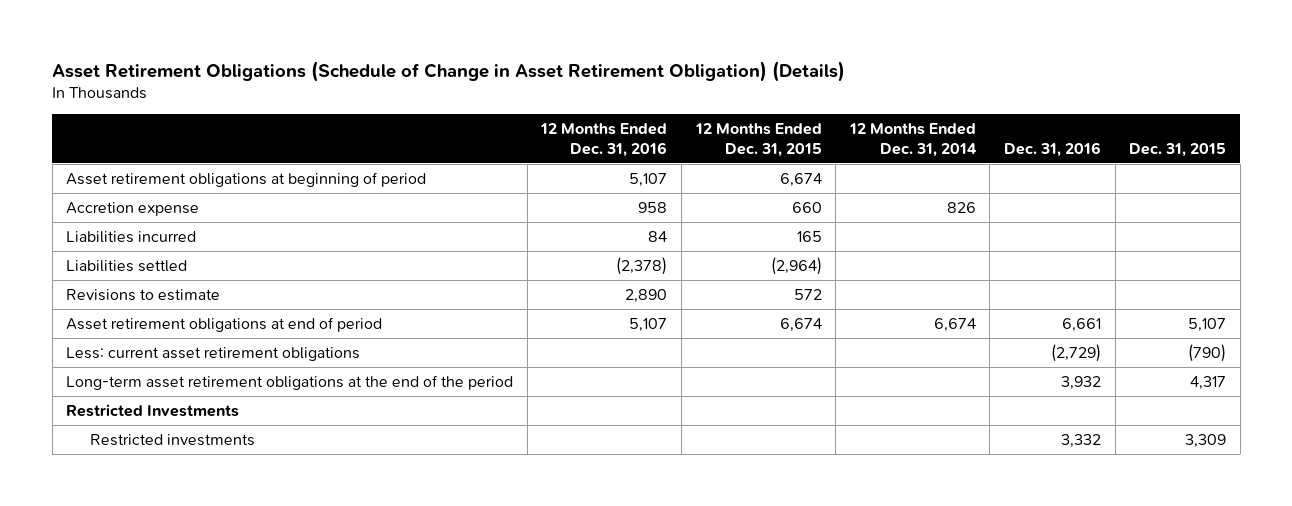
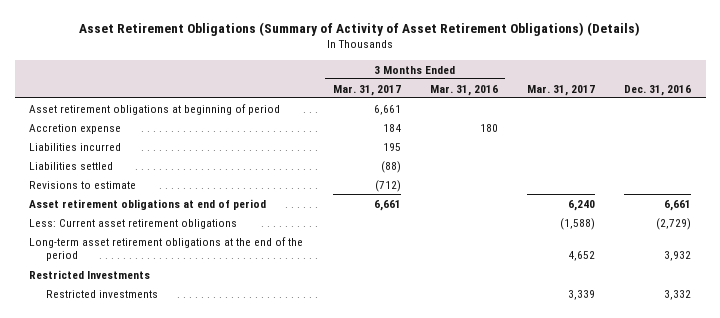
- Asset Retirement Obligations (Schedule of Change in Asset Retirement Obligation) (Details)
+ Asset Retirement Obligations (Summary of Activity of Asset Retirement Obligations) (Details)
- | 12 Months Ended Dec. 31, 2016 | 12 Months Ended Dec. 31, 2015 | 12 Months Ended Dec. 31, 2014 | Dec. 31, 2016 | Dec. 31, 2015
+ | 3 Months Ended Mar. 31, 2017 | 3 Months Ended Mar. 31, 2016 | Mar. 31, 2017 | Dec. 31, 2016
- Less: current asset retirement obligations | | | | (2,729) | (790)
+ Less: Current asset retirement obligations | | | (1,588) | (2,729)

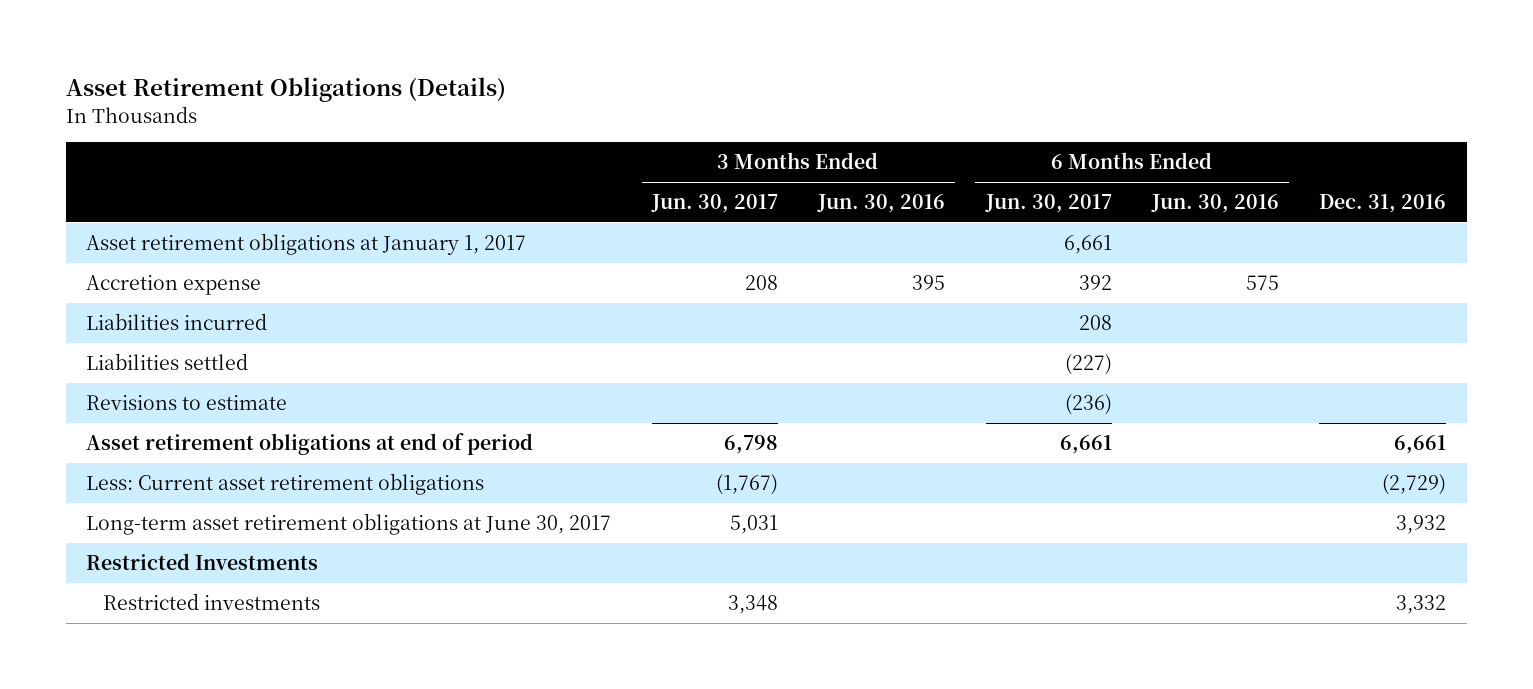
- Asset Retirement Obligations (Summary of Activity of Asset Retirement Obligations) (Details)
+ Asset Retirement Obligations (Details)
- | 3 Months Ended Mar. 31, 2017 | 3 Months Ended Mar. 31, 2016 | Mar. 31, 2017 | Dec. 31, 2016
+ | 3 Months Ended Jun. 30, 2017 | 3 Months Ended Jun. 30, 2016 | 6 Months Ended Jun. 30, 2017 | 6 Months Ended Jun. 30, 2016 | Dec. 31, 2016
- Asset retirement obligations at beginning of period | 6,661 | | |
+ Asset retirement obligations at January 1, 2017 | | | 6,661 | |
- Long-term asset retirement obligations at the end of the period | | | 4,652 | 3,932
+ Long-term asset retirement obligations at June 30, 2017 | 5,031 | | | | 3,932

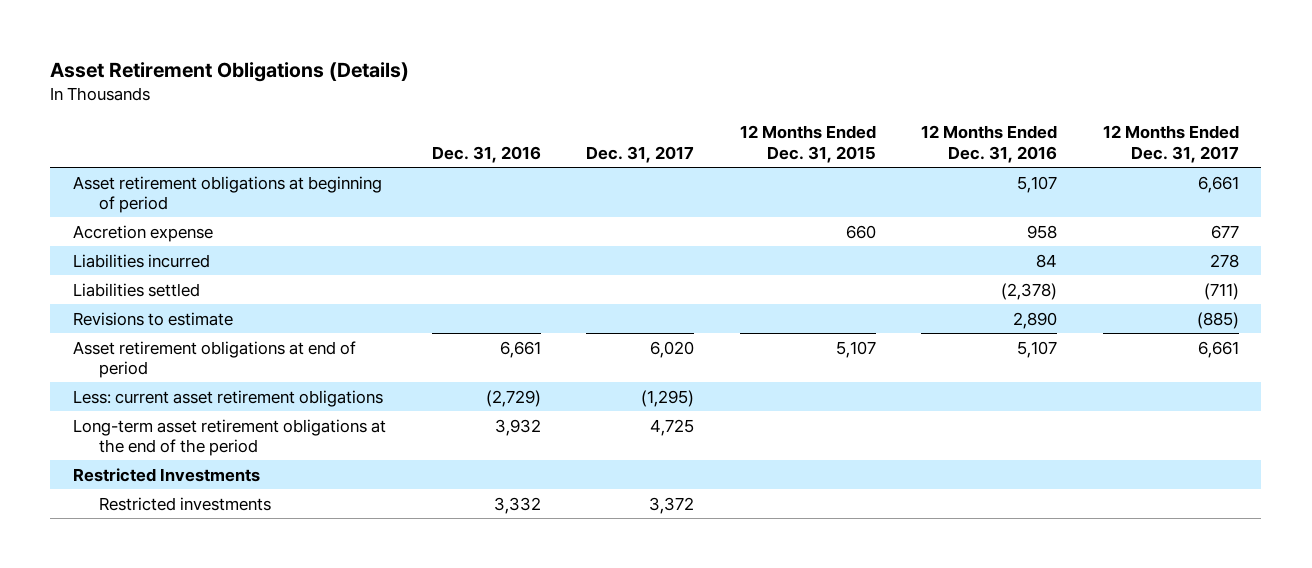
- | 3 Months Ended Jun. 30, 2017 | 3 Months Ended Jun. 30, 2016 | 6 Months Ended Jun. 30, 2017 | 6 Months Ended Jun. 30, 2016 | Dec. 31, 2016
+ | Dec. 31, 2016 | Dec. 31, 2017 | 12 Months Ended Dec. 31, 2015 | 12 Months Ended Dec. 31, 2016 | 12 Months Ended Dec. 31, 2017
- Asset retirement obligations at January 1, 2017 | | | 6,661 | |
+ Asset retirement obligations at beginning of period | | | | 5,107 | 6,661
- Less: Current asset retirement obligations | (1,767) | | | | (2,729)
- Long-term asset retirement obligations at June 30, 2017 | 5,031 | | | | 3,932
+ Less: current asset retirement obligations | (2,729) | (1,295) | | |
+ Long-term asset retirement obligations at the end of the period | 3,932 | 4,725 | | |

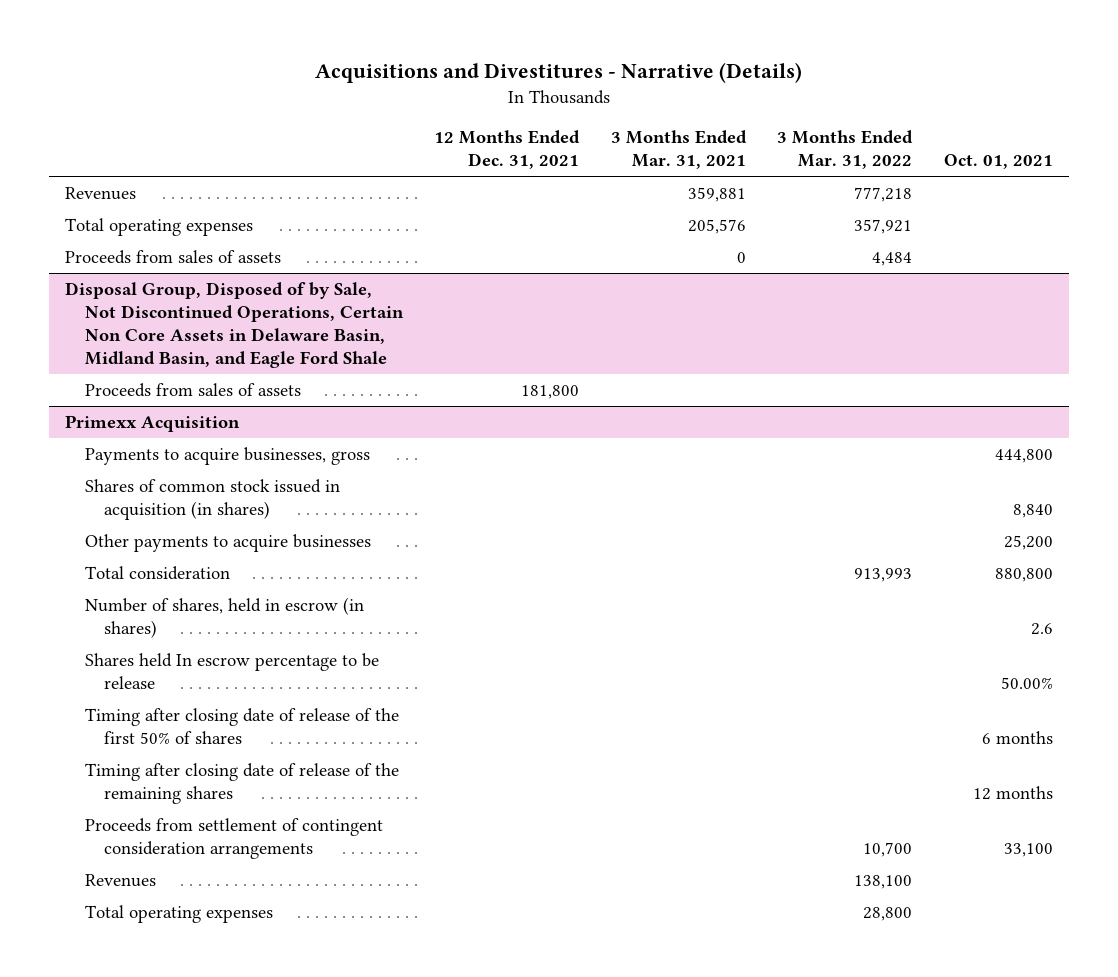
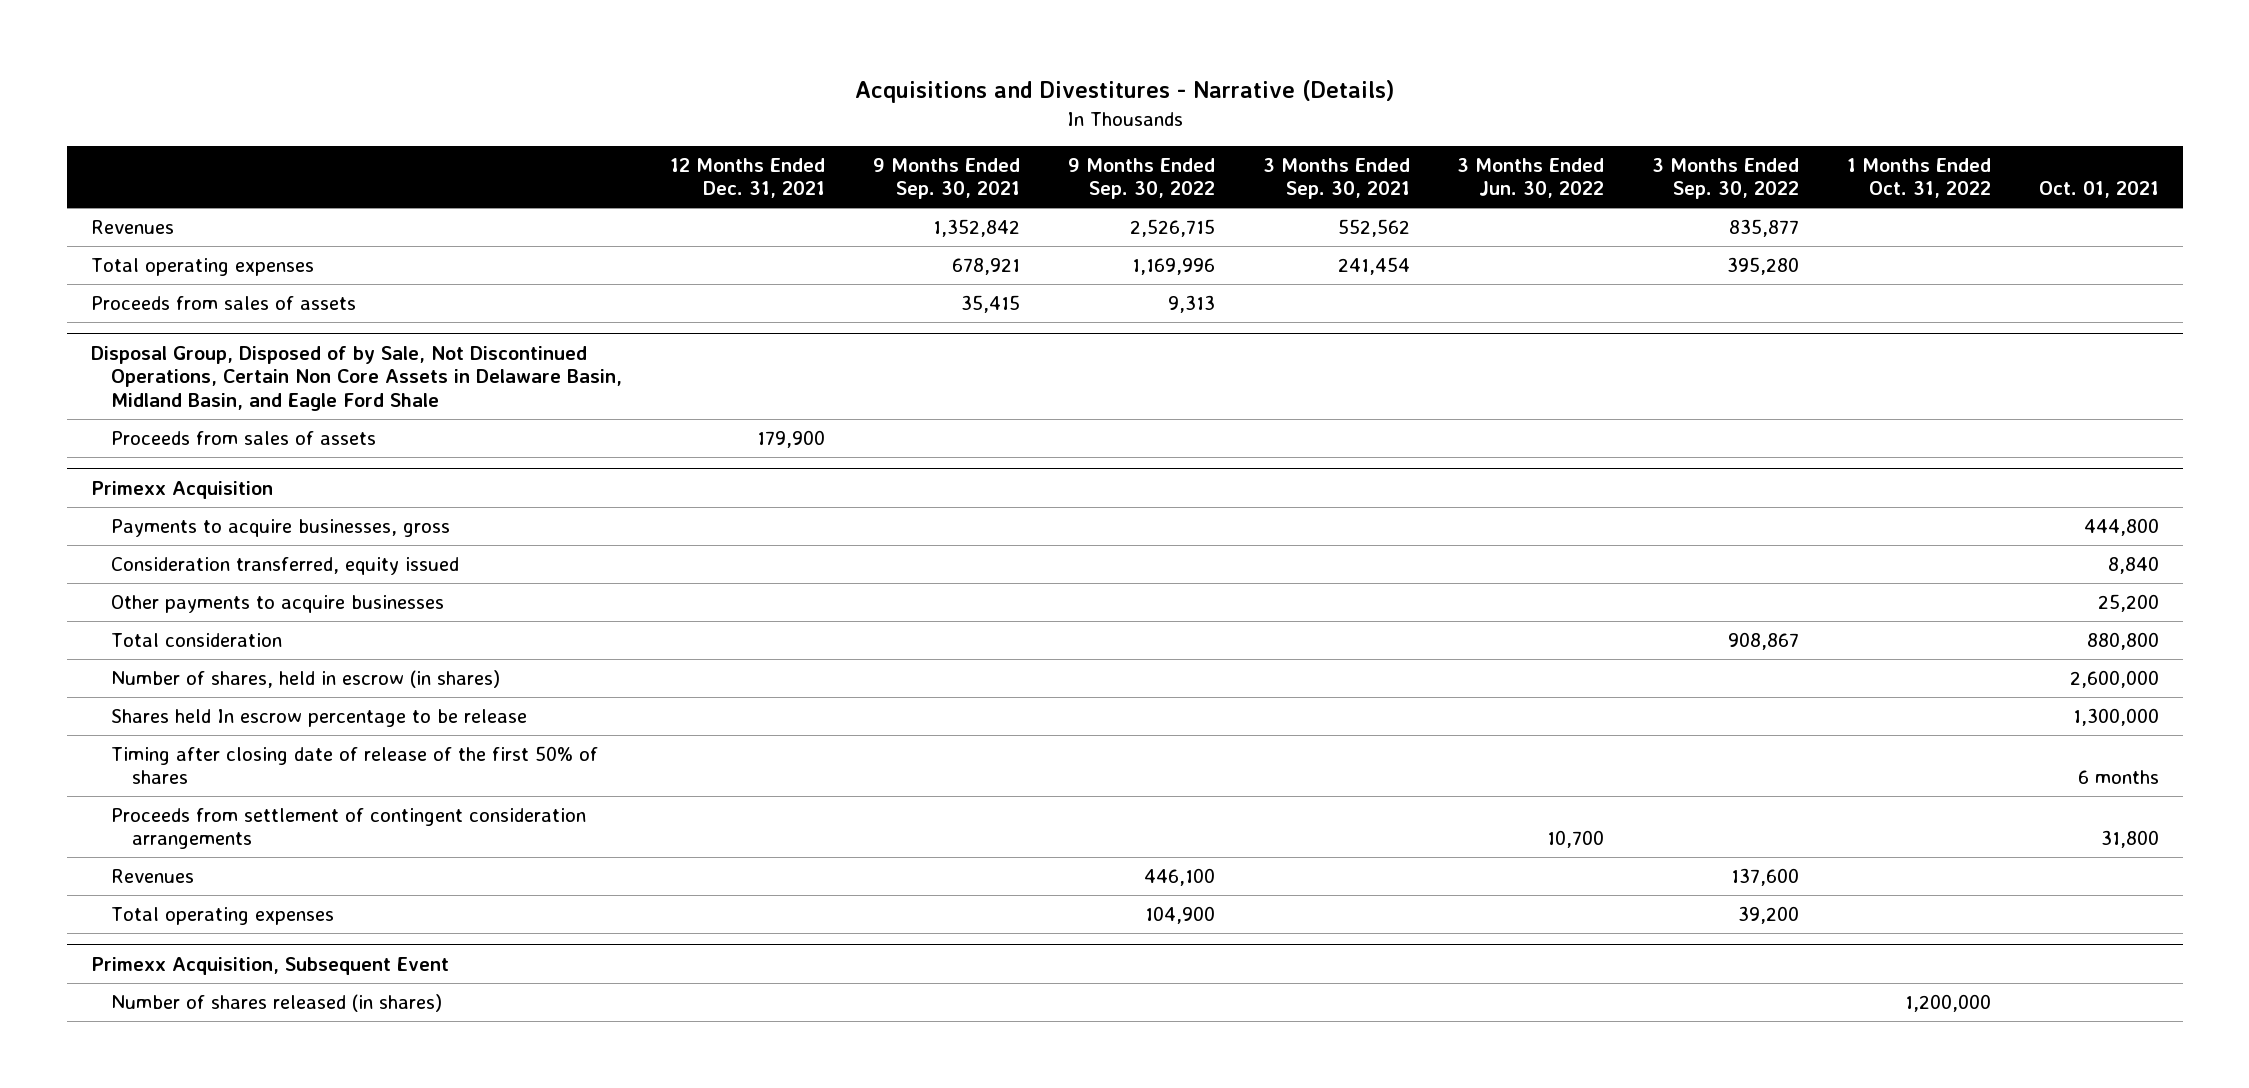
- | 12 Months Ended Dec. 31, 2021 | 3 Months Ended Mar. 31, 2021 | 3 Months Ended Mar. 31, 2022 | Oct. 01, 2021
+ | 12 Months Ended Dec. 31, 2021 | 9 Months Ended Sep. 30, 2021 | 9 Months Ended Sep. 30, 2022 | 3 Months Ended Sep. 30, 2021 | 3 Months Ended Jun. 30, 2022 | 3 Months Ended Sep. 30, 2022 | 1 Months Ended Oct. 31, 2022 | Oct. 01, 2021
@ Disposal Group, Disposed of by Sale, Not Discontinued Operations, Certain Non Core Assets in Delaware Basin, Midland Basin, and Eagle Ford Shale
- Proceeds from sales of assets | 181,800 | | |
+ Proceeds from sales of assets | 179,900 | | | | | | |
@ Primexx Acquisition
- Shares of common stock issued in acquisition (in shares) | | | | 8,840
+ Consideration transferred, equity issued | | | | | | | | 8,840
- Number of shares, held in escrow (in shares) | | | | 2.6
- Shares held In escrow percentage to be release | | | | 50.00%
+ Number of shares, held in escrow (in shares) | | | | | | | | 2,600,000
+ Shares held In escrow percentage to be release | | | | | | | | 1,300,000
- Timing after closing date of release of the remaining shares | | | | 12 months
- Proceeds from settlement of contingent consideration arrangements | | | 10,700 | 33,100
+ Proceeds from settlement of contingent consideration arrangements | | | | | 10,700 | | | 31,800
+ Primexx Acquisition, Subsequent Event
+ Number of shares released (in shares) | | | | | | | 1,200,000 |

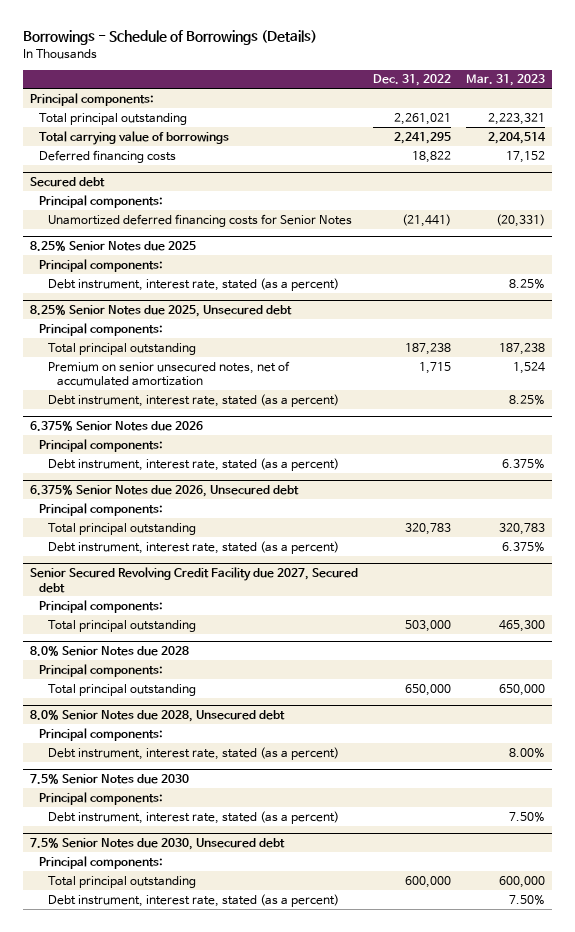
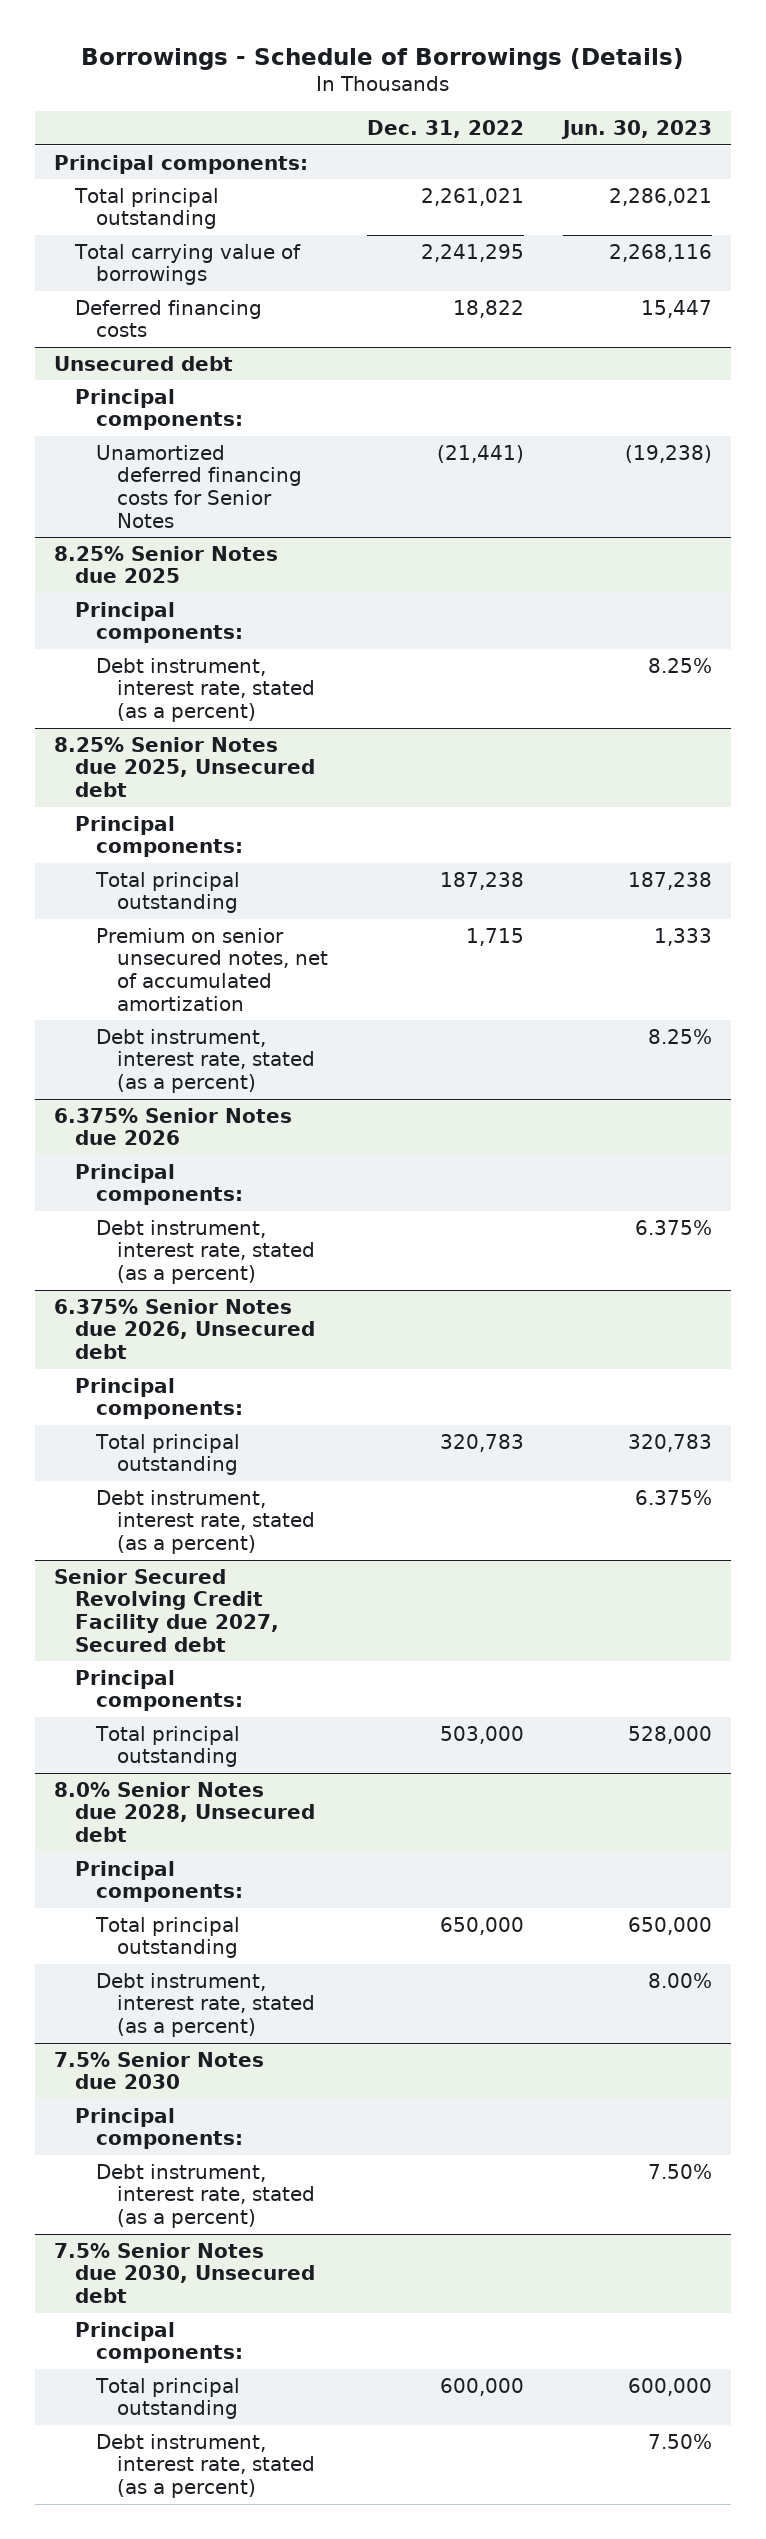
- | Dec. 31, 2022 | Mar. 31, 2023
+ | Dec. 31, 2022 | Jun. 30, 2023
- Secured debt
+ Unsecured debt
- 8.0% Senior Notes due 2028
- Principal components:
- Total principal outstanding | 650,000 | 650,000
@ 8.0% Senior Notes due 2028, Unsecured debt
+ Total principal outstanding | 650,000 | 650,000

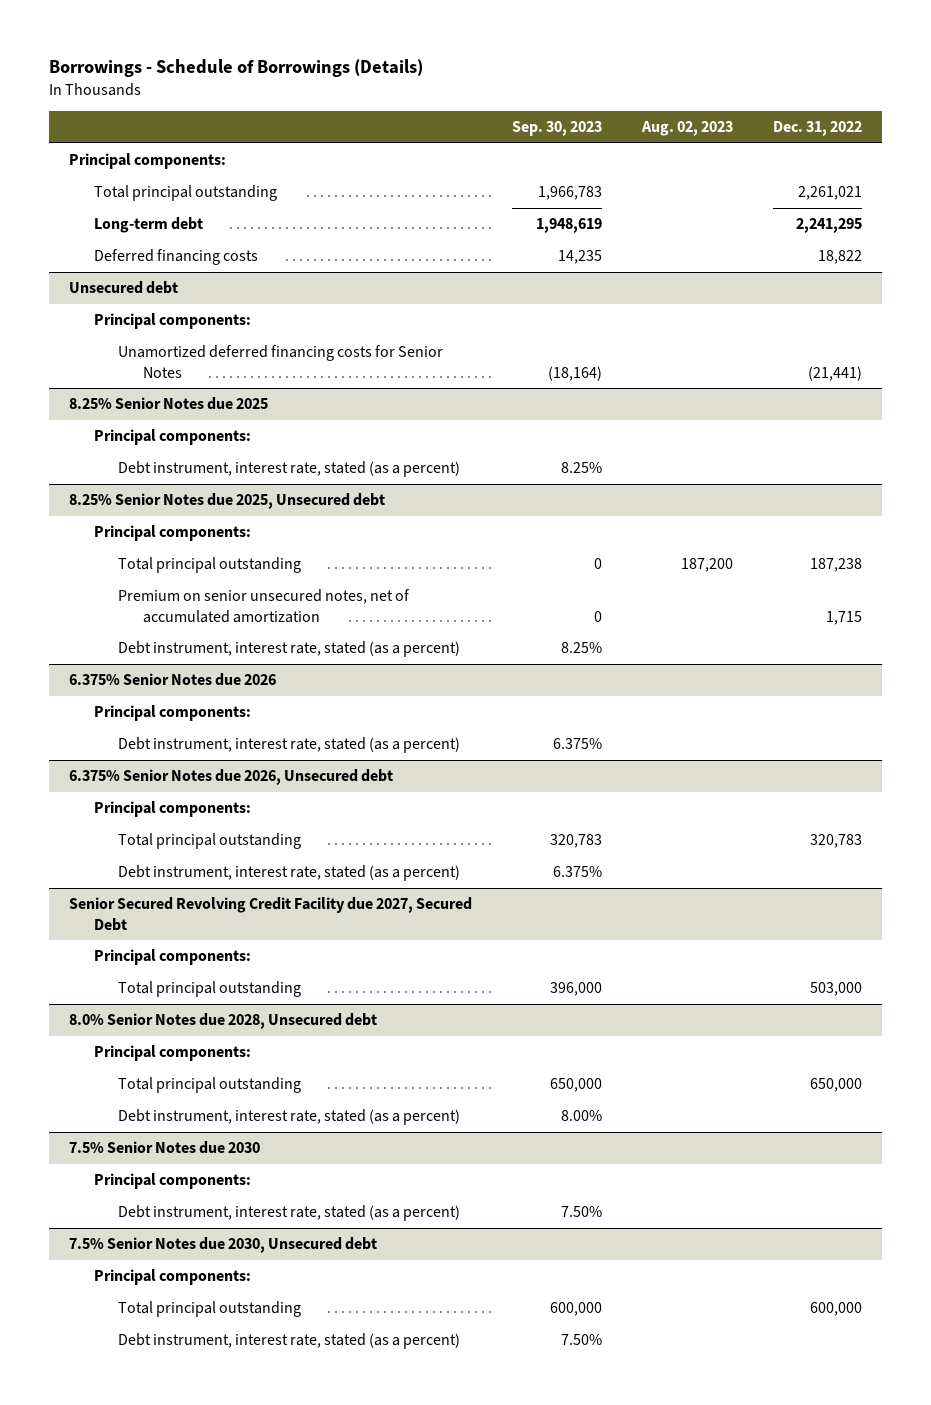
- | Dec. 31, 2022 | Jun. 30, 2023
+ | Sep. 30, 2023 | Aug. 02, 2023 | Dec. 31, 2022
- Total carrying value of borrowings | 2,241,295 | 2,268,116
+ Long-term debt | 1,948,619 | | 2,241,295
- Senior Secured Revolving Credit Facility due 2027, Secured debt
+ Senior Secured Revolving Credit Facility due 2027, Secured Debt

